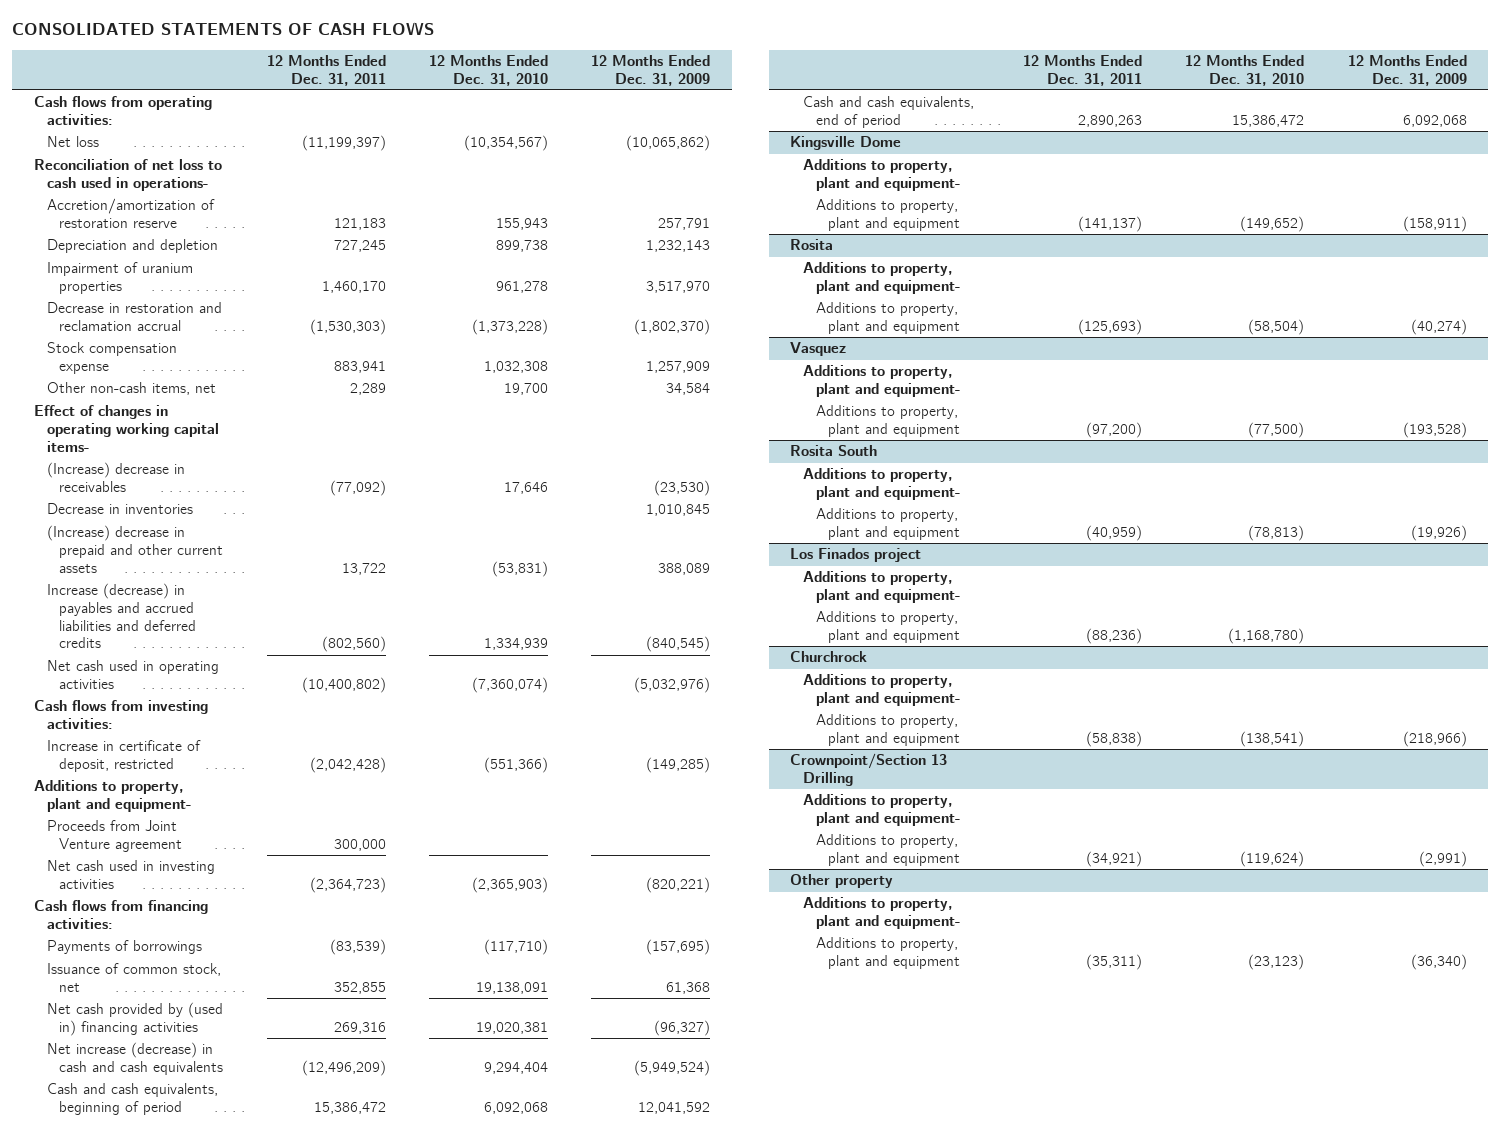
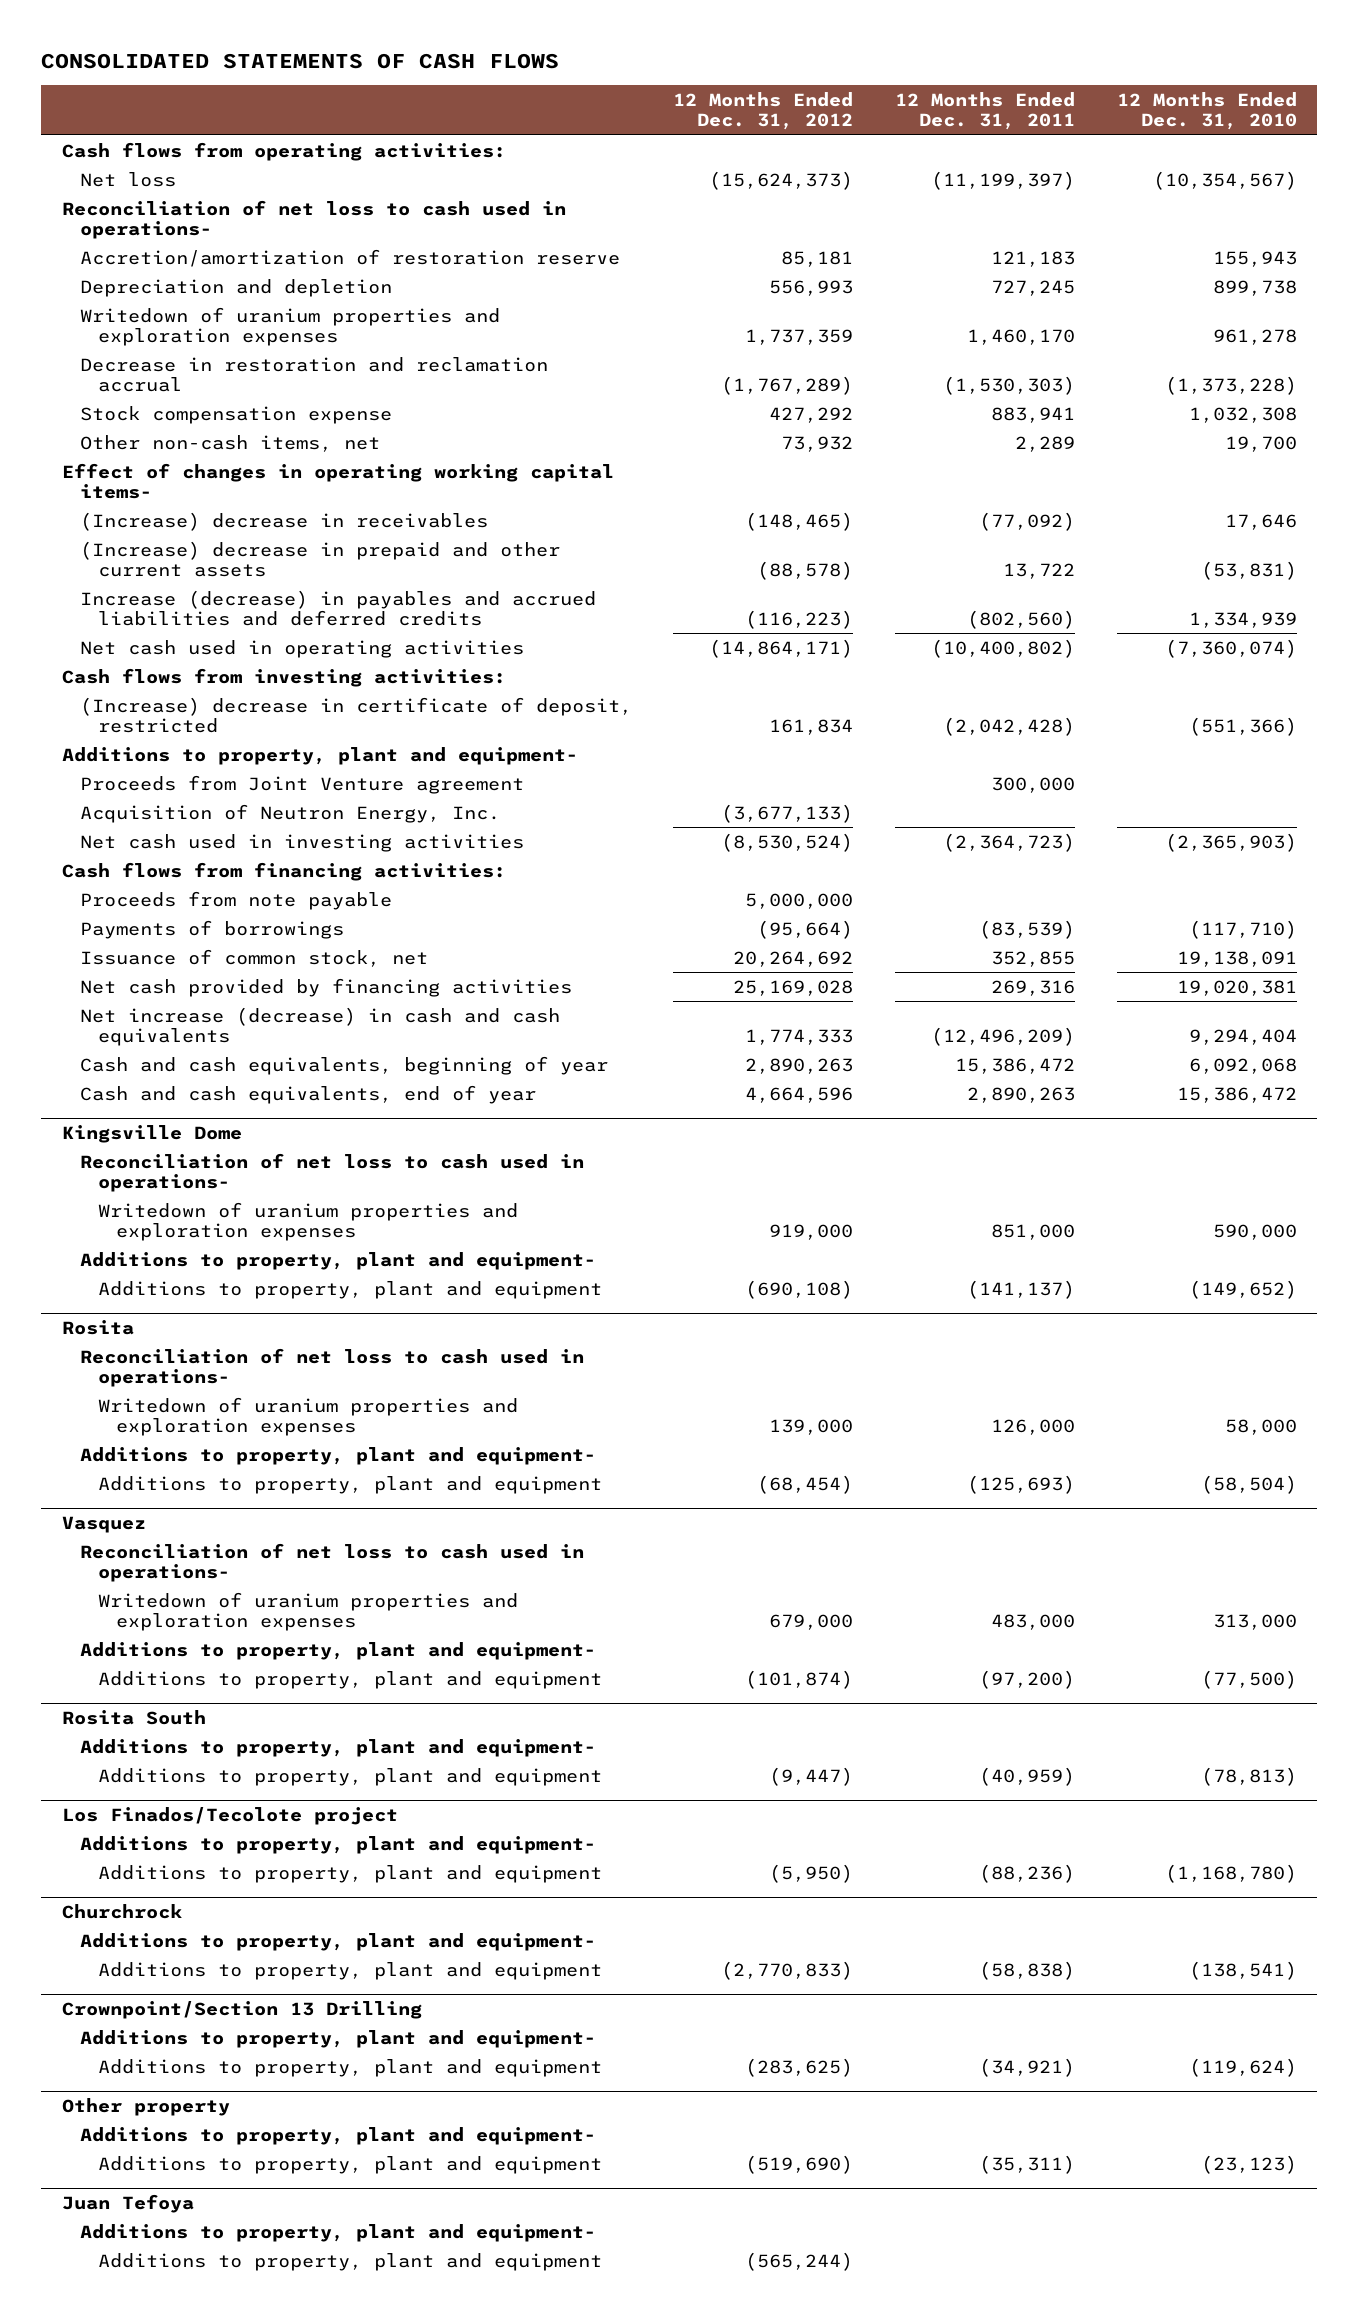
- | 12 Months Ended Dec. 31, 2011 | 12 Months Ended Dec. 31, 2010 | 12 Months Ended Dec. 31, 2009
+ | 12 Months Ended Dec. 31, 2012 | 12 Months Ended Dec. 31, 2011 | 12 Months Ended Dec. 31, 2010
- Impairment of uranium properties | 1,460,170 | 961,278 | 3,517,970
+ Writedown of uranium properties and exploration expenses | 1,737,359 | 1,460,170 | 961,278
- Decrease in inventories | | | 1,010,845
- Increase in certificate of deposit, restricted | (2,042,428) | (551,366) | (149,285)
+ (Increase) decrease in certificate of deposit, restricted | 161,834 | (2,042,428) | (551,366)
+ Acquisition of Neutron Energy, Inc. | (3,677,133) | |
+ Proceeds from note payable | 5,000,000 | |
- Net cash provided by (used in) financing activities | 269,316 | 19,020,381 | (96,327)
+ Net cash provided by financing activities | 25,169,028 | 269,316 | 19,020,381
- Cash and cash equivalents, beginning of period | 15,386,472 | 6,092,068 | 12,041,592
- Cash and cash equivalents, end of period | 2,890,263 | 15,386,472 | 6,092,068
+ Cash and cash equivalents, beginning of year | 2,890,263 | 15,386,472 | 6,092,068
+ Cash and cash equivalents, end of year | 4,664,596 | 2,890,263 | 15,386,472
@ Kingsville Dome
+ Reconciliation of net loss to cash used in operations-
+ Writedown of uranium properties and exploration expenses | 919,000 | 851,000 | 590,000
@ Rosita
+ Reconciliation of net loss to cash used in operations-
+ Writedown of uranium properties and exploration expenses | 139,000 | 126,000 | 58,000
@ Vasquez
+ Reconciliation of net loss to cash used in operations-
+ Writedown of uranium properties and exploration expenses | 679,000 | 483,000 | 313,000
- Los Finados project
+ Los Finados/Tecolote project
+ Juan Tefoya
+ Additions to property, plant and equipment-
+ Additions to property, plant and equipment | (565,244) | |

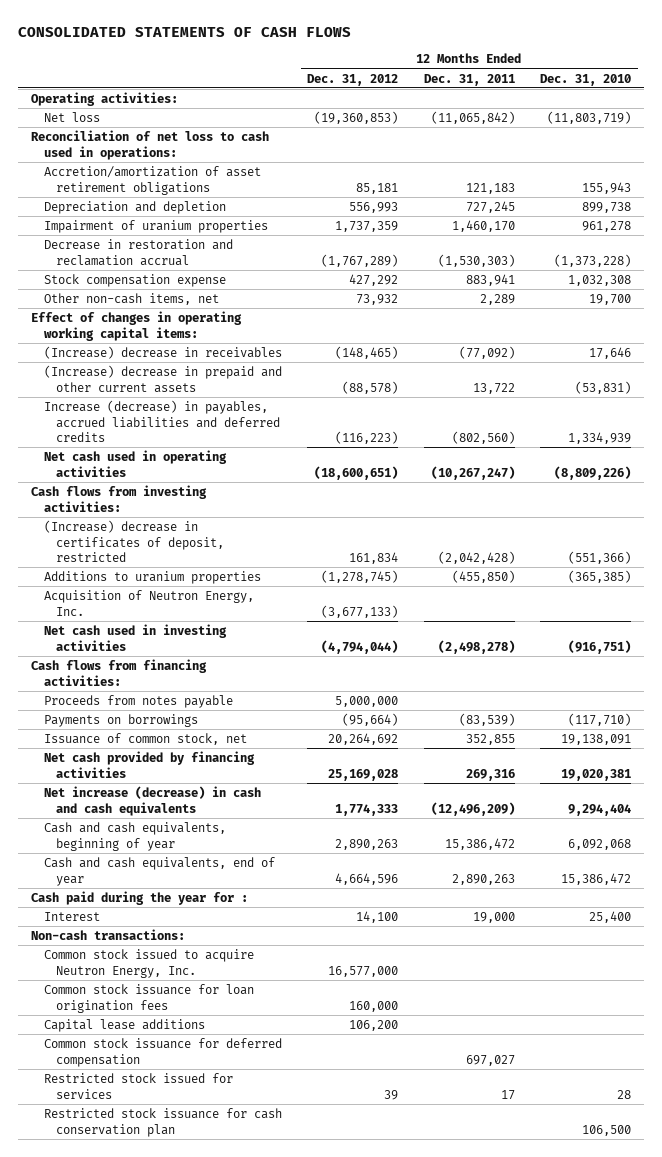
- Cash flows from operating activities:
- Net loss | (15,624,373) | (11,199,397) | (10,354,567)
- Reconciliation of net loss to cash used in operations-
- Accretion/amortization of restoration reserve | 85,181 | 121,183 | 155,943
+ Operating activities:
+ Net loss | (19,360,853) | (11,065,842) | (11,803,719)
+ Reconciliation of net loss to cash used in operations:
+ Accretion/amortization of asset retirement obligations | 85,181 | 121,183 | 155,943
- Writedown of uranium properties and exploration expenses | 1,737,359 | 1,460,170 | 961,278
+ Impairment of uranium properties | 1,737,359 | 1,460,170 | 961,278
- Effect of changes in operating working capital items-
+ Effect of changes in operating working capital items:
- Increase (decrease) in payables and accrued liabilities and deferred credits | (116,223) | (802,560) | 1,334,939
- Net cash used in operating activities | (14,864,171) | (10,400,802) | (7,360,074)
+ Increase (decrease) in payables, accrued liabilities and deferred credits | (116,223) | (802,560) | 1,334,939
+ Net cash used in operating activities | (18,600,651) | (10,267,247) | (8,809,226)
- (Increase) decrease in certificate of deposit, restricted | 161,834 | (2,042,428) | (551,366)
- Additions to property, plant and equipment-
- Proceeds from Joint Venture agreement | | 300,000 |
+ (Increase) decrease in certificates of deposit, restricted | 161,834 | (2,042,428) | (551,366)
+ Additions to uranium properties | (1,278,745) | (455,850) | (365,385)
- Net cash used in investing activities | (8,530,524) | (2,364,723) | (2,365,903)
+ Net cash used in investing activities | (4,794,044) | (2,498,278) | (916,751)
- Proceeds from note payable | 5,000,000 | |
- Payments of borrowings | (95,664) | (83,539) | (117,710)
+ Proceeds from notes payable | 5,000,000 | |
+ Payments on borrowings | (95,664) | (83,539) | (117,710)
- Kingsville Dome
- Reconciliation of net loss to cash used in operations-
- Writedown of uranium properties and exploration expenses | 919,000 | 851,000 | 590,000
- Additions to property, plant and equipment-
- Additions to property, plant and equipment | (690,108) | (141,137) | (149,652)
- Rosita
- Reconciliation of net loss to cash used in operations-
- Writedown of uranium properties and exploration expenses | 139,000 | 126,000 | 58,000
- Additions to property, plant and equipment-
- Additions to property, plant and equipment | (68,454) | (125,693) | (58,504)
- Vasquez
- Reconciliation of net loss to cash used in operations-
- Writedown of uranium properties and exploration expenses | 679,000 | 483,000 | 313,000
- Additions to property, plant and equipment-
- Additions to property, plant and equipment | (101,874) | (97,200) | (77,500)
- Rosita South
- Additions to property, plant and equipment-
- Additions to property, plant and equipment | (9,447) | (40,959) | (78,813)
- Los Finados/Tecolote project
- Additions to property, plant and equipment-
- Additions to property, plant and equipment | (5,950) | (88,236) | (1,168,780)
- Churchrock
- Additions to property, plant and equipment-
- Additions to property, plant and equipment | (2,770,833) | (58,838) | (138,541)
- Crownpoint/Section 13 Drilling
- Additions to property, plant and equipment-
- Additions to property, plant and equipment | (283,625) | (34,921) | (119,624)
- Other property
- Additions to property, plant and equipment-
- Additions to property, plant and equipment | (519,690) | (35,311) | (23,123)
- Juan Tefoya
- Additions to property, plant and equipment-
- Additions to property, plant and equipment | (565,244) | |
+ Cash paid during the year for :
+ Interest | 14,100 | 19,000 | 25,400
+ Non-cash transactions:
+ Common stock issued to acquire Neutron Energy, Inc. | 16,577,000 | |
+ Common stock issuance for loan origination fees | 160,000 | |
+ Capital lease additions | 106,200 | |
+ Common stock issuance for deferred compensation | | 697,027 |
+ Restricted stock issued for services | 39 | 17 | 28
+ Restricted stock issuance for cash conservation plan | | | 106,500

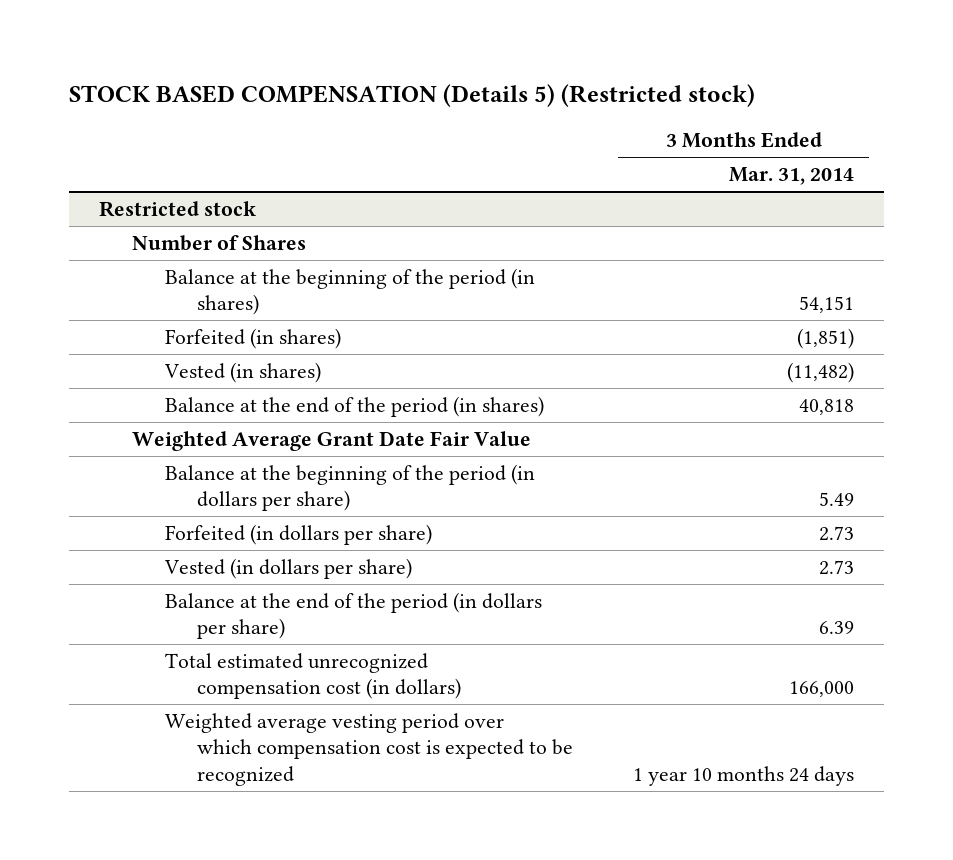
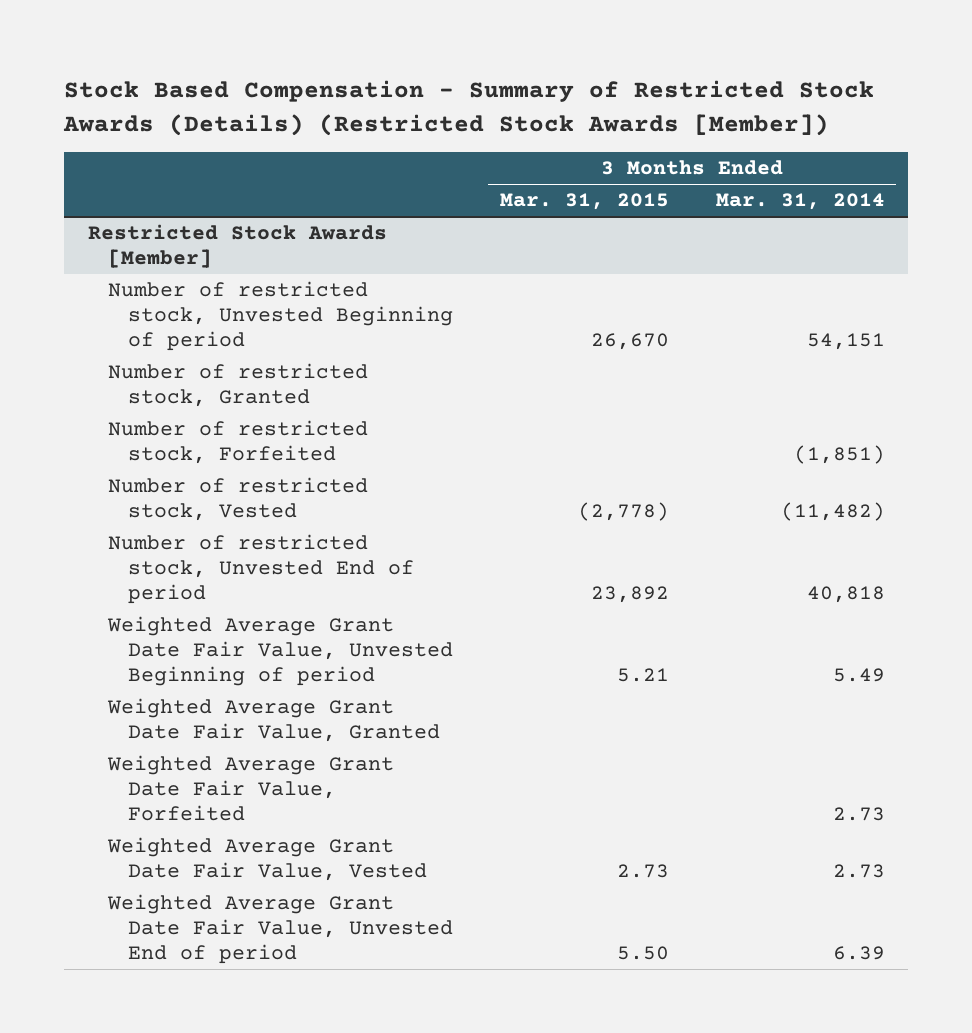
- STOCK BASED COMPENSATION (Details 5) (Restricted stock)
+ Stock Based Compensation - Summary of Restricted Stock Awards (Details) (Restricted Stock Awards [Member])
- | 3 Months Ended Mar. 31, 2014
+ | 3 Months Ended Mar. 31, 2015 | 3 Months Ended Mar. 31, 2014
- Restricted stock
- Number of Shares
- Balance at the beginning of the period (in shares) | 54,151
- Forfeited (in shares) | (1,851)
- Vested (in shares) | (11,482)
- Balance at the end of the period (in shares) | 40,818
- Weighted Average Grant Date Fair Value
- Balance at the beginning of the period (in dollars per share) | 5.49
- Forfeited (in dollars per share) | 2.73
- Vested (in dollars per share) | 2.73
- Balance at the end of the period (in dollars per share) | 6.39
- Total estimated unrecognized compensation cost (in dollars) | 166,000
- Weighted average vesting period over which compensation cost is expected to be recognized | 1 year 10 months 24 days
+ Restricted Stock Awards [Member]
+ Number of restricted stock, Unvested Beginning of period | 26,670 | 54,151
+ Number of restricted stock, Granted
+ Number of restricted stock, Forfeited | | (1,851)
+ Number of restricted stock, Vested | (2,778) | (11,482)
+ Number of restricted stock, Unvested End of period | 23,892 | 40,818
+ Weighted Average Grant Date Fair Value, Unvested Beginning of period | 5.21 | 5.49
+ Weighted Average Grant Date Fair Value, Granted
+ Weighted Average Grant Date Fair Value, Forfeited | | 2.73
+ Weighted Average Grant Date Fair Value, Vested | 2.73 | 2.73
+ Weighted Average Grant Date Fair Value, Unvested End of period | 5.50 | 6.39

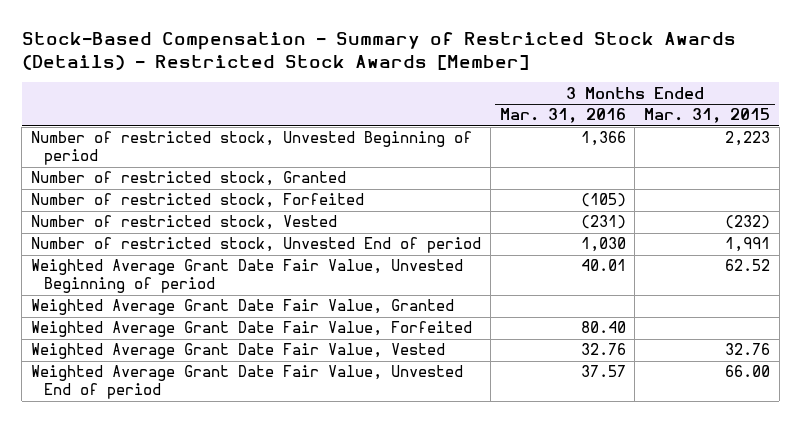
- Stock Based Compensation - Summary of Restricted Stock Awards (Details) (Restricted Stock Awards [Member])
+ Stock-Based Compensation - Summary of Restricted Stock Awards (Details) - Restricted Stock Awards [Member]
- | 3 Months Ended Mar. 31, 2015 | 3 Months Ended Mar. 31, 2014
+ | 3 Months Ended Mar. 31, 2016 | 3 Months Ended Mar. 31, 2015
- Restricted Stock Awards [Member]
- Number of restricted stock, Unvested Beginning of period | 26,670 | 54,151
+ Number of restricted stock, Unvested Beginning of period | 1,366 | 2,223
- Number of restricted stock, Vested | (2,778) | (11,482)
- Number of restricted stock, Unvested End of period | 23,892 | 40,818
- Weighted Average Grant Date Fair Value, Unvested Beginning of period | 5.21 | 5.49
+ Number of restricted stock, Vested | (231) | (232)
+ Number of restricted stock, Unvested End of period | 1,030 | 1,991
+ Weighted Average Grant Date Fair Value, Unvested Beginning of period | 40.01 | 62.52
- Weighted Average Grant Date Fair Value, Vested | 2.73 | 2.73
- Weighted Average Grant Date Fair Value, Unvested End of period | 5.50 | 6.39
+ Weighted Average Grant Date Fair Value, Vested | 32.76 | 32.76
+ Weighted Average Grant Date Fair Value, Unvested End of period | 37.57 | 66.00

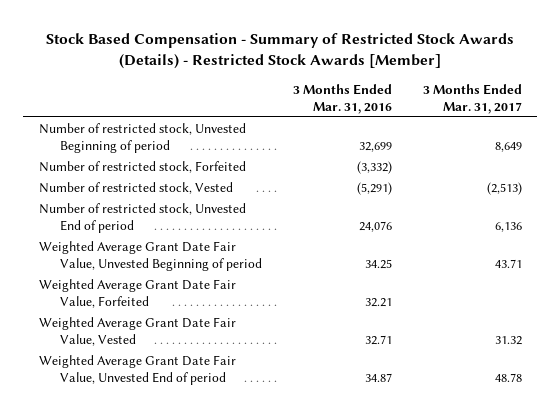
- Stock-Based Compensation - Summary of Restricted Stock Awards (Details) - Restricted Stock Awards [Member]
+ Stock Based Compensation - Summary of Restricted Stock Awards (Details) - Restricted Stock Awards [Member]
- | 3 Months Ended Mar. 31, 2016 | 3 Months Ended Mar. 31, 2015
+ | 3 Months Ended Mar. 31, 2016 | 3 Months Ended Mar. 31, 2017
- Number of restricted stock, Unvested Beginning of period | 1,366 | 2,223
- Number of restricted stock, Granted
- Number of restricted stock, Forfeited | (105) |
- Number of restricted stock, Vested | (231) | (232)
- Number of restricted stock, Unvested End of period | 1,030 | 1,991
- Weighted Average Grant Date Fair Value, Unvested Beginning of period | 40.01 | 62.52
- Weighted Average Grant Date Fair Value, Granted
- Weighted Average Grant Date Fair Value, Forfeited | 80.40 |
- Weighted Average Grant Date Fair Value, Vested | 32.76 | 32.76
- Weighted Average Grant Date Fair Value, Unvested End of period | 37.57 | 66.00
+ Number of restricted stock, Unvested Beginning of period | 32,699 | 8,649
+ Number of restricted stock, Forfeited | (3,332) |
+ Number of restricted stock, Vested | (5,291) | (2,513)
+ Number of restricted stock, Unvested End of period | 24,076 | 6,136
+ Weighted Average Grant Date Fair Value, Unvested Beginning of period | 34.25 | 43.71
+ Weighted Average Grant Date Fair Value, Forfeited | 32.21 |
+ Weighted Average Grant Date Fair Value, Vested | 32.71 | 31.32
+ Weighted Average Grant Date Fair Value, Unvested End of period | 34.87 | 48.78

